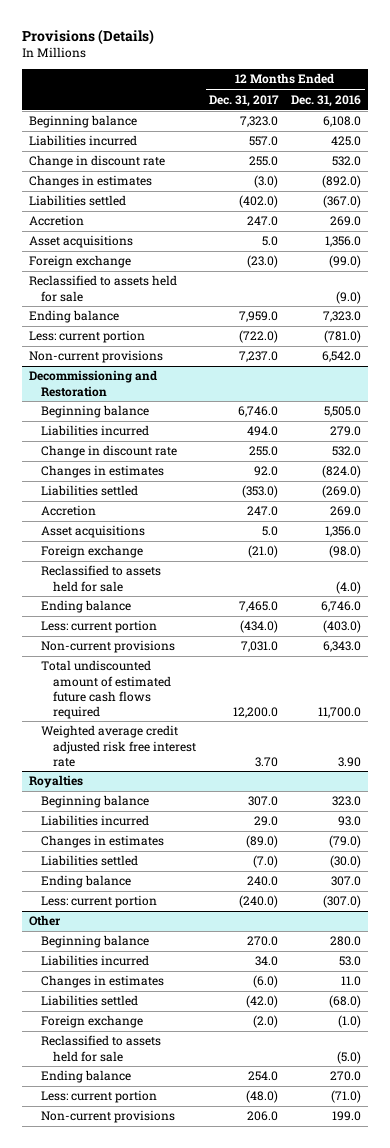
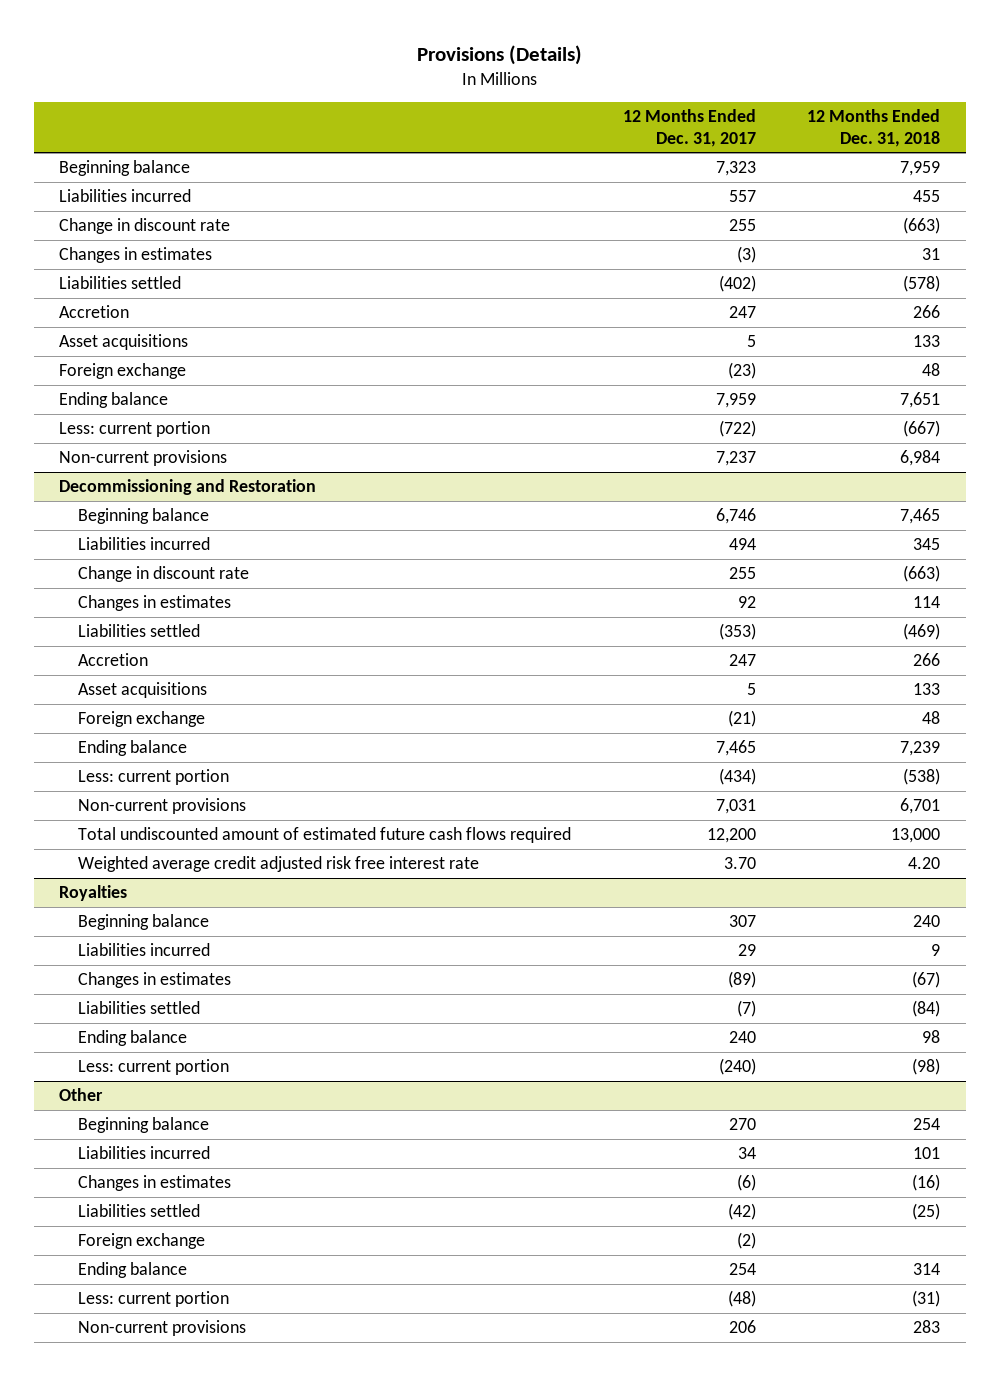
- | 12 Months Ended Dec. 31, 2017 | 12 Months Ended Dec. 31, 2016
+ | 12 Months Ended Dec. 31, 2017 | 12 Months Ended Dec. 31, 2018
- Beginning balance | 7,323.0 | 6,108.0
- Liabilities incurred | 557.0 | 425.0
- Change in discount rate | 255.0 | 532.0
- Changes in estimates | (3.0) | (892.0)
- Liabilities settled | (402.0) | (367.0)
- Accretion | 247.0 | 269.0
- Asset acquisitions | 5.0 | 1,356.0
- Foreign exchange | (23.0) | (99.0)
- Reclassified to assets held for sale | | (9.0)
- Ending balance | 7,959.0 | 7,323.0
- Less: current portion | (722.0) | (781.0)
- Non-current provisions | 7,237.0 | 6,542.0
+ Beginning balance | 7,323 | 7,959
+ Liabilities incurred | 557 | 455
+ Change in discount rate | 255 | (663)
+ Changes in estimates | (3) | 31
+ Liabilities settled | (402) | (578)
+ Accretion | 247 | 266
+ Asset acquisitions | 5 | 133
+ Foreign exchange | (23) | 48
+ Ending balance | 7,959 | 7,651
+ Less: current portion | (722) | (667)
+ Non-current provisions | 7,237 | 6,984
@ Decommissioning and Restoration
- Beginning balance | 6,746.0 | 5,505.0
- Liabilities incurred | 494.0 | 279.0
- Change in discount rate | 255.0 | 532.0
- Changes in estimates | 92.0 | (824.0)
- Liabilities settled | (353.0) | (269.0)
- Accretion | 247.0 | 269.0
- Asset acquisitions | 5.0 | 1,356.0
- Foreign exchange | (21.0) | (98.0)
- Reclassified to assets held for sale | | (4.0)
- Ending balance | 7,465.0 | 6,746.0
- Less: current portion | (434.0) | (403.0)
- Non-current provisions | 7,031.0 | 6,343.0
- Total undiscounted amount of estimated future cash flows required | 12,200.0 | 11,700.0
+ Beginning balance | 6,746 | 7,465
+ Liabilities incurred | 494 | 345
+ Change in discount rate | 255 | (663)
+ Changes in estimates | 92 | 114
+ Liabilities settled | (353) | (469)
+ Accretion | 247 | 266
+ Asset acquisitions | 5 | 133
+ Foreign exchange | (21) | 48
+ Ending balance | 7,465 | 7,239
+ Less: current portion | (434) | (538)
+ Non-current provisions | 7,031 | 6,701
+ Total undiscounted amount of estimated future cash flows required | 12,200 | 13,000
@ Royalties
- Beginning balance | 307.0 | 323.0
- Liabilities incurred | 29.0 | 93.0
- Changes in estimates | (89.0) | (79.0)
- Liabilities settled | (7.0) | (30.0)
- Ending balance | 240.0 | 307.0
- Less: current portion | (240.0) | (307.0)
+ Beginning balance | 307 | 240
+ Liabilities incurred | 29 | 9
+ Changes in estimates | (89) | (67)
+ Liabilities settled | (7) | (84)
+ Ending balance | 240 | 98
+ Less: current portion | (240) | (98)
@ Other
- Beginning balance | 270.0 | 280.0
- Liabilities incurred | 34.0 | 53.0
- Changes in estimates | (6.0) | 11.0
- Liabilities settled | (42.0) | (68.0)
- Foreign exchange | (2.0) | (1.0)
- Reclassified to assets held for sale | | (5.0)
- Ending balance | 254.0 | 270.0
- Less: current portion | (48.0) | (71.0)
- Non-current provisions | 206.0 | 199.0
+ Beginning balance | 270 | 254
+ Liabilities incurred | 34 | 101
+ Changes in estimates | (6) | (16)
+ Liabilities settled | (42) | (25)
+ Foreign exchange | (2) |
+ Ending balance | 254 | 314
+ Less: current portion | (48) | (31)
+ Non-current provisions | 206 | 283

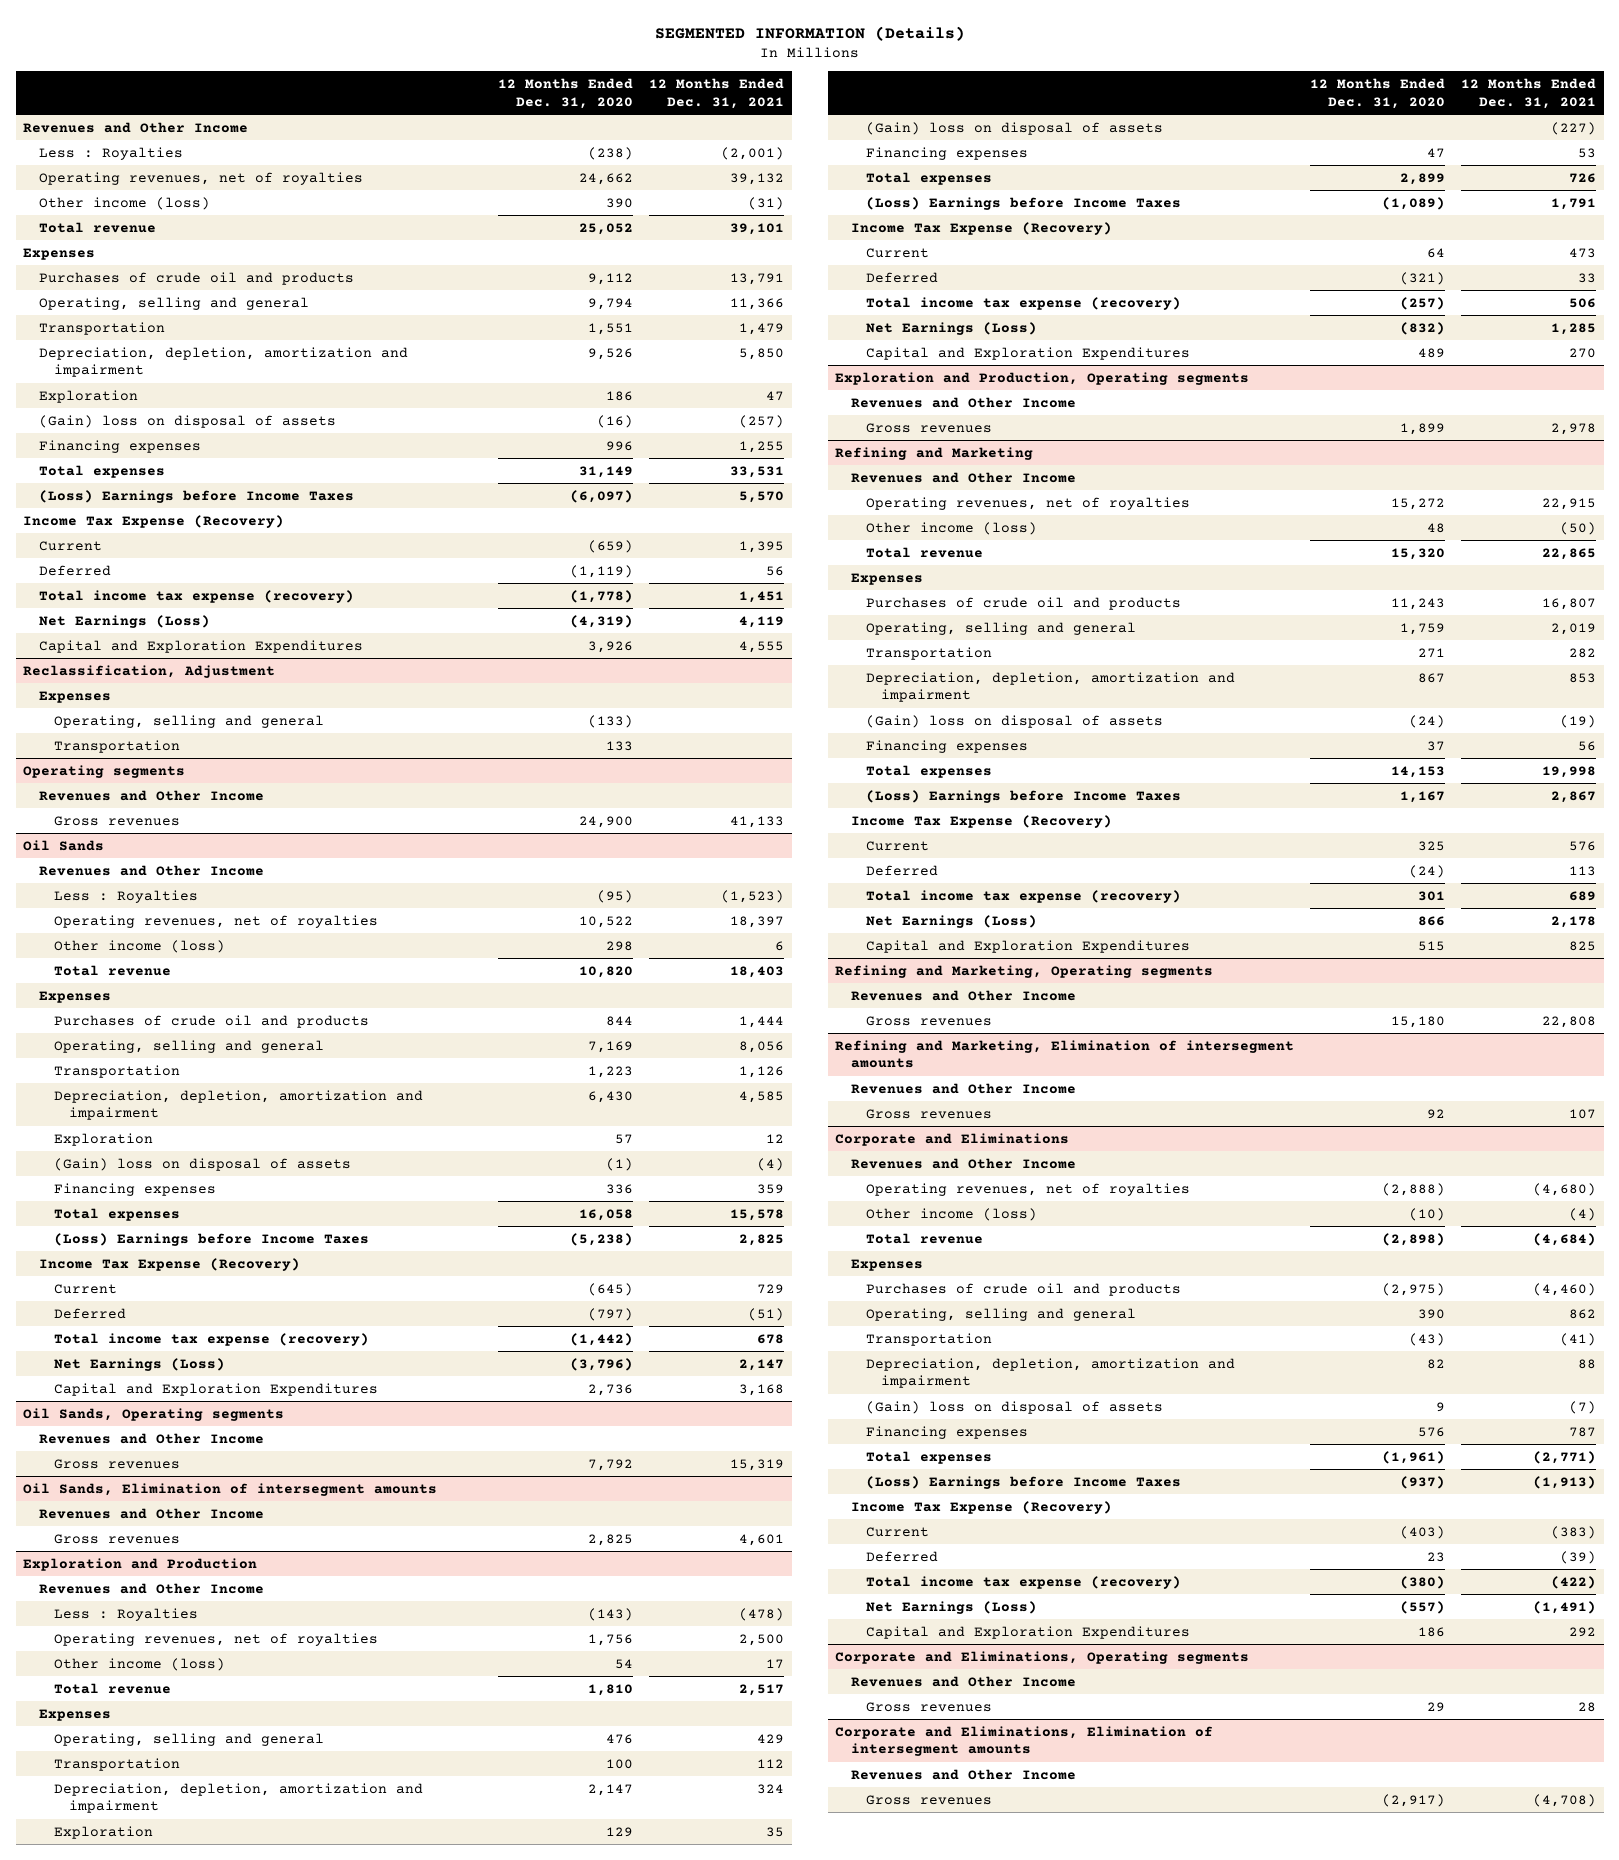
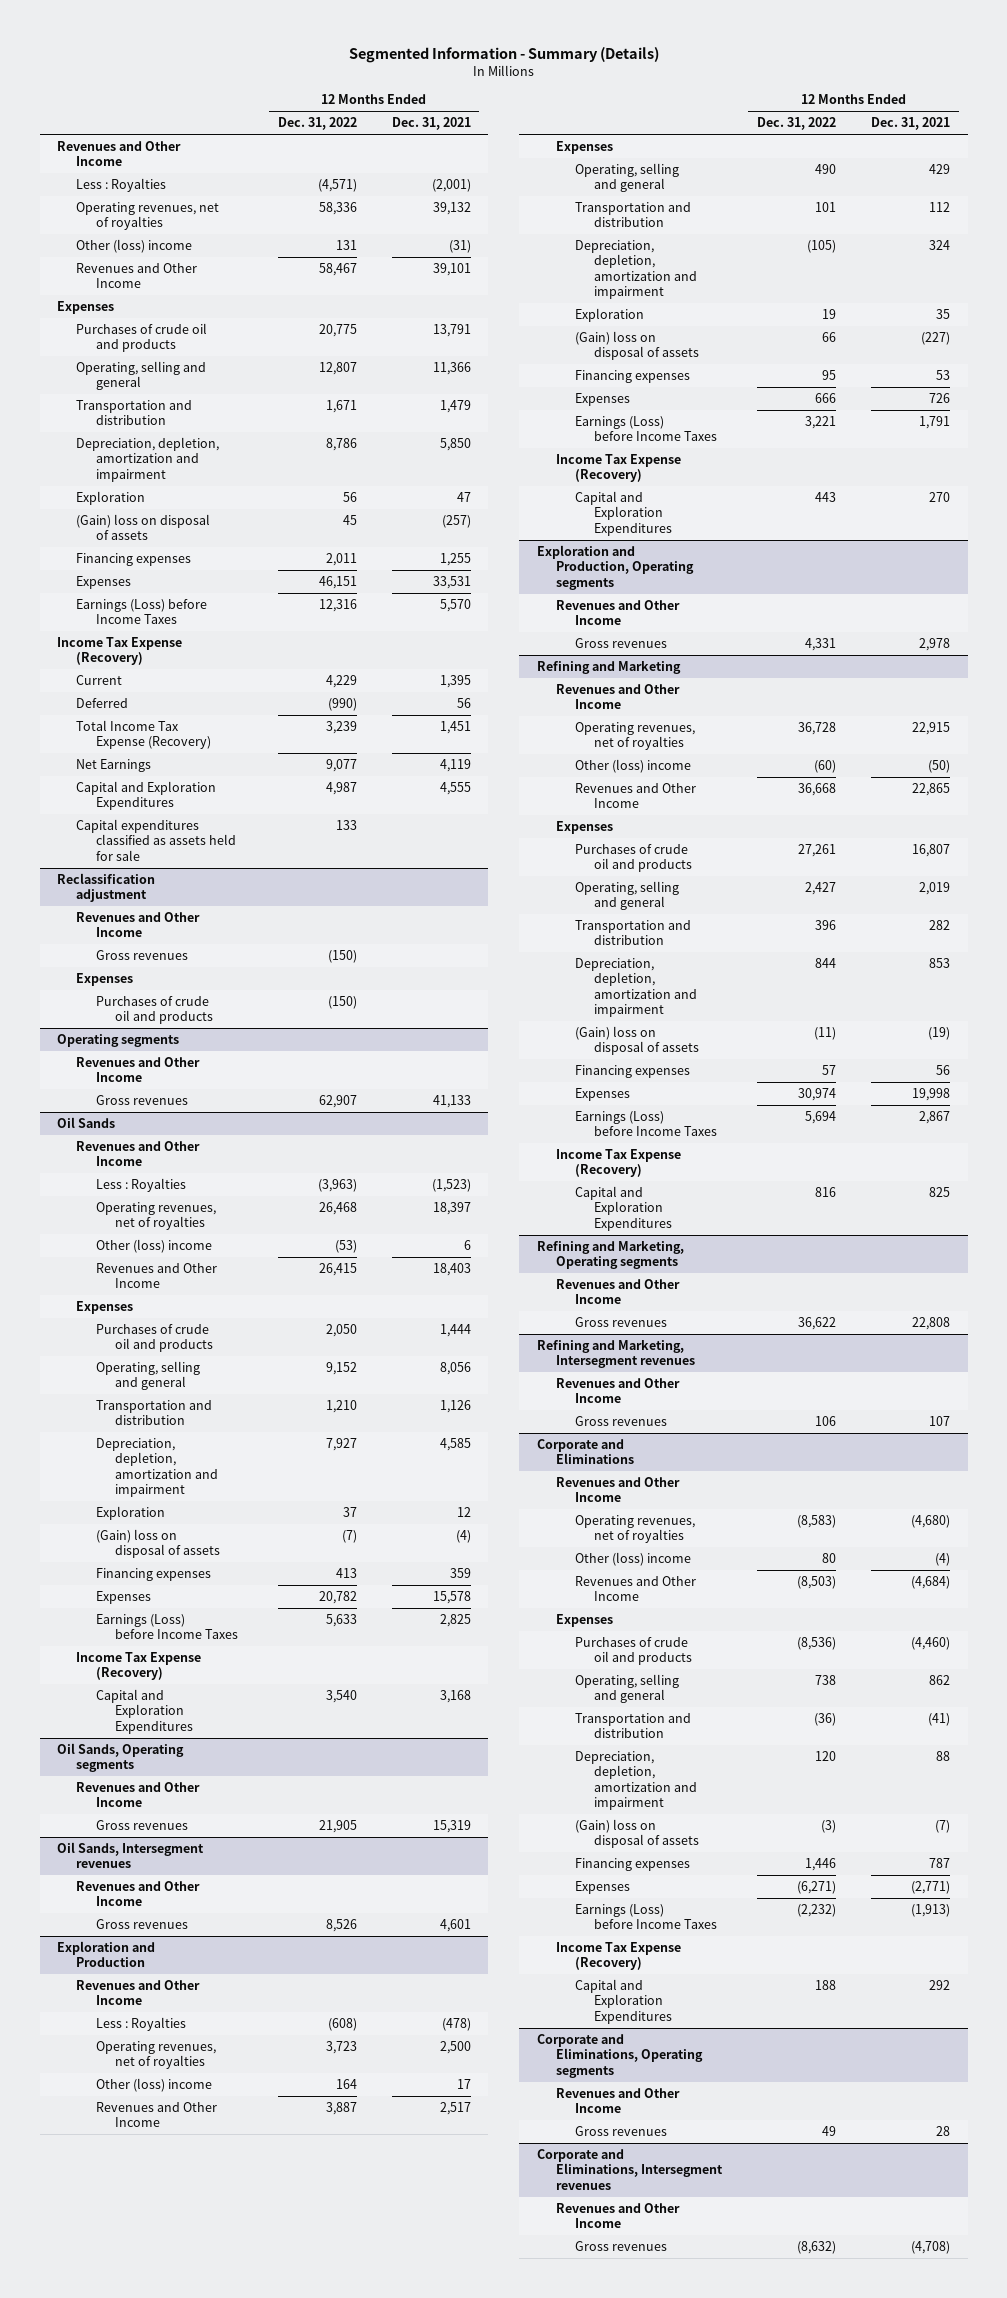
- SEGMENTED INFORMATION (Details)
+ Segmented Information - Summary (Details)
- | 12 Months Ended Dec. 31, 2020 | 12 Months Ended Dec. 31, 2021
+ | 12 Months Ended Dec. 31, 2022 | 12 Months Ended Dec. 31, 2021
- Other income (loss) | 390 | (31)
- Total revenue | 25,052 | 39,101
+ Other (loss) income | 131 | (31)
+ Revenues and Other Income | 58,467 | 39,101
- Transportation | 1,551 | 1,479
+ Transportation and distribution | 1,671 | 1,479
- Total expenses | 31,149 | 33,531
- (Loss) Earnings before Income Taxes | (6,097) | 5,570
+ Expenses | 46,151 | 33,531
+ Earnings (Loss) before Income Taxes | 12,316 | 5,570
- Total income tax expense (recovery) | (1,778) | 1,451
- Net Earnings (Loss) | (4,319) | 4,119
+ Total Income Tax Expense (Recovery) | 3,239 | 1,451
+ Net Earnings | 9,077 | 4,119
- Reclassification, Adjustment
+ Capital expenditures classified as assets held for sale | 133 |
+ Reclassification adjustment
+ Revenues and Other Income
+ Gross revenues | (150) |
- Operating, selling and general | (133) |
- Transportation | 133 |
+ Purchases of crude oil and products | (150) |
@ Oil Sands
- Other income (loss) | 298 | 6
- Total revenue | 10,820 | 18,403
+ Other (loss) income | (53) | 6
+ Revenues and Other Income | 26,415 | 18,403
- Transportation | 1,223 | 1,126
+ Transportation and distribution | 1,210 | 1,126
- Total expenses | 16,058 | 15,578
- (Loss) Earnings before Income Taxes | (5,238) | 2,825
+ Expenses | 20,782 | 15,578
+ Earnings (Loss) before Income Taxes | 5,633 | 2,825
- Current | (645) | 729
- Deferred | (797) | (51)
- Total income tax expense (recovery) | (1,442) | 678
- Net Earnings (Loss) | (3,796) | 2,147
- Oil Sands, Elimination of intersegment amounts
+ Oil Sands, Intersegment revenues
@ Exploration and Production
- Other income (loss) | 54 | 17
- Total revenue | 1,810 | 2,517
+ Other (loss) income | 164 | 17
+ Revenues and Other Income | 3,887 | 2,517
- Transportation | 100 | 112
+ Transportation and distribution | 101 | 112
- Total expenses | 2,899 | 726
- (Loss) Earnings before Income Taxes | (1,089) | 1,791
+ Expenses | 666 | 726
+ Earnings (Loss) before Income Taxes | 3,221 | 1,791
- Current | 64 | 473
- Deferred | (321) | 33
- Total income tax expense (recovery) | (257) | 506
- Net Earnings (Loss) | (832) | 1,285
@ Refining and Marketing
- Other income (loss) | 48 | (50)
- Total revenue | 15,320 | 22,865
+ Other (loss) income | (60) | (50)
+ Revenues and Other Income | 36,668 | 22,865
- Transportation | 271 | 282
+ Transportation and distribution | 396 | 282
- Total expenses | 14,153 | 19,998
- (Loss) Earnings before Income Taxes | 1,167 | 2,867
+ Expenses | 30,974 | 19,998
+ Earnings (Loss) before Income Taxes | 5,694 | 2,867
- Current | 325 | 576
- Deferred | (24) | 113
- Total income tax expense (recovery) | 301 | 689
- Net Earnings (Loss) | 866 | 2,178
- Refining and Marketing, Elimination of intersegment amounts
+ Refining and Marketing, Intersegment revenues
@ Corporate and Eliminations
- Other income (loss) | (10) | (4)
- Total revenue | (2,898) | (4,684)
+ Other (loss) income | 80 | (4)
+ Revenues and Other Income | (8,503) | (4,684)
- Transportation | (43) | (41)
+ Transportation and distribution | (36) | (41)
- Total expenses | (1,961) | (2,771)
- (Loss) Earnings before Income Taxes | (937) | (1,913)
+ Expenses | (6,271) | (2,771)
+ Earnings (Loss) before Income Taxes | (2,232) | (1,913)
- Current | (403) | (383)
- Deferred | 23 | (39)
- Total income tax expense (recovery) | (380) | (422)
- Net Earnings (Loss) | (557) | (1,491)
- Corporate and Eliminations, Elimination of intersegment amounts
+ Corporate and Eliminations, Intersegment revenues

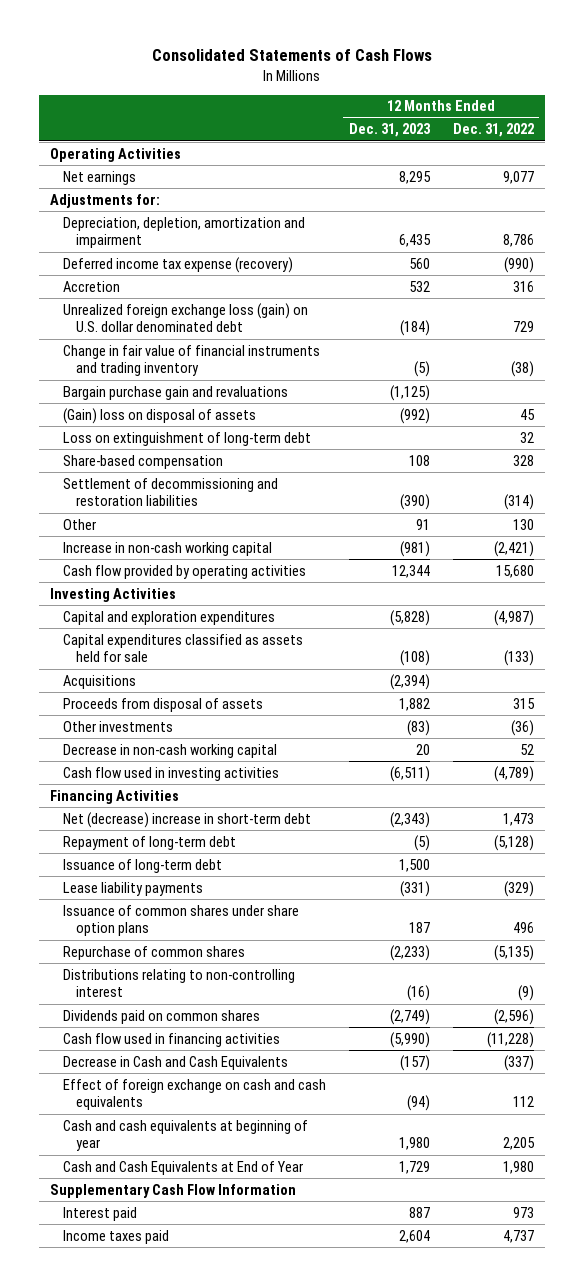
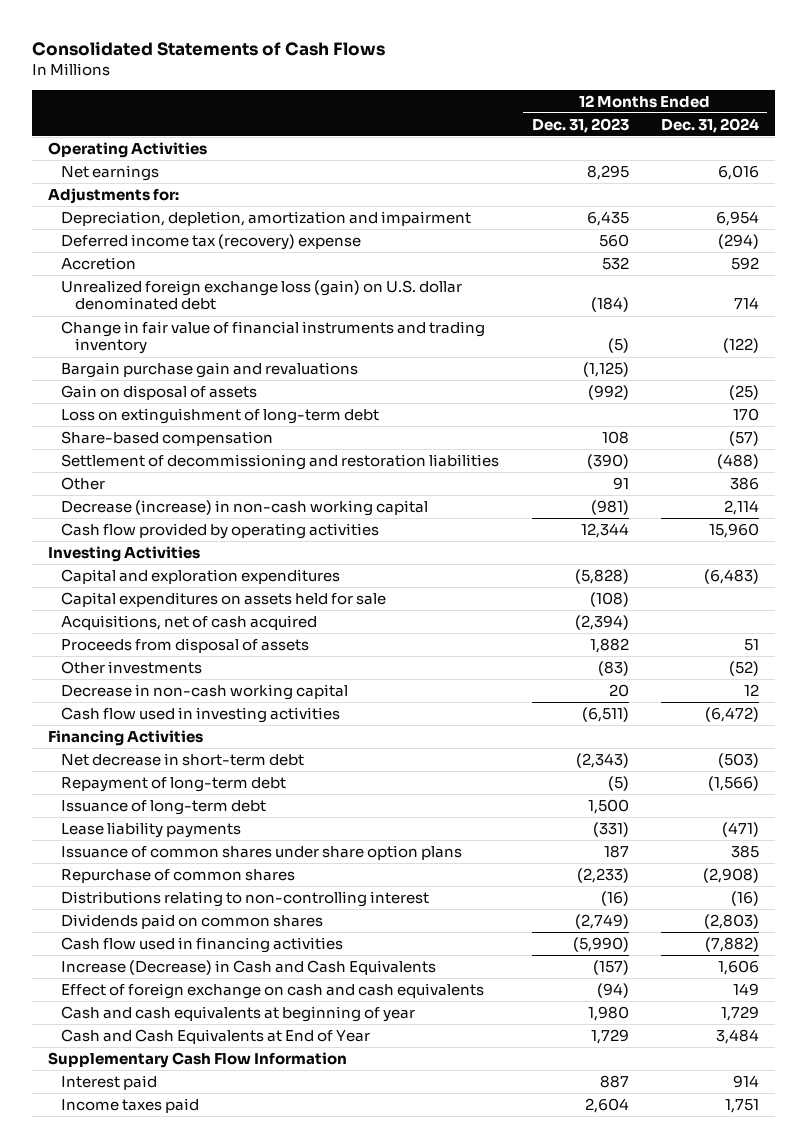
- | 12 Months Ended Dec. 31, 2023 | 12 Months Ended Dec. 31, 2022
+ | 12 Months Ended Dec. 31, 2023 | 12 Months Ended Dec. 31, 2024
- Deferred income tax expense (recovery) | 560 | (990)
+ Deferred income tax (recovery) expense | 560 | (294)
- (Gain) loss on disposal of assets | (992) | 45
+ Gain on disposal of assets | (992) | (25)
- Increase in non-cash working capital | (981) | (2,421)
+ Decrease (increase) in non-cash working capital | (981) | 2,114
- Capital expenditures classified as assets held for sale | (108) | (133)
- Acquisitions | (2,394) |
+ Capital expenditures on assets held for sale | (108) |
+ Acquisitions, net of cash acquired | (2,394) |
- Net (decrease) increase in short-term debt | (2,343) | 1,473
+ Net decrease in short-term debt | (2,343) | (503)
- Decrease in Cash and Cash Equivalents | (157) | (337)
+ Increase (Decrease) in Cash and Cash Equivalents | (157) | 1,606

